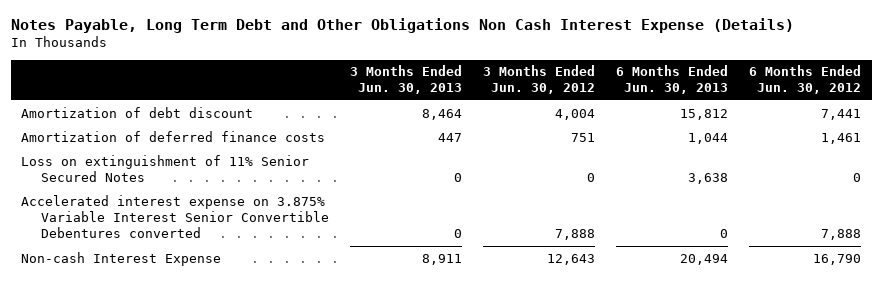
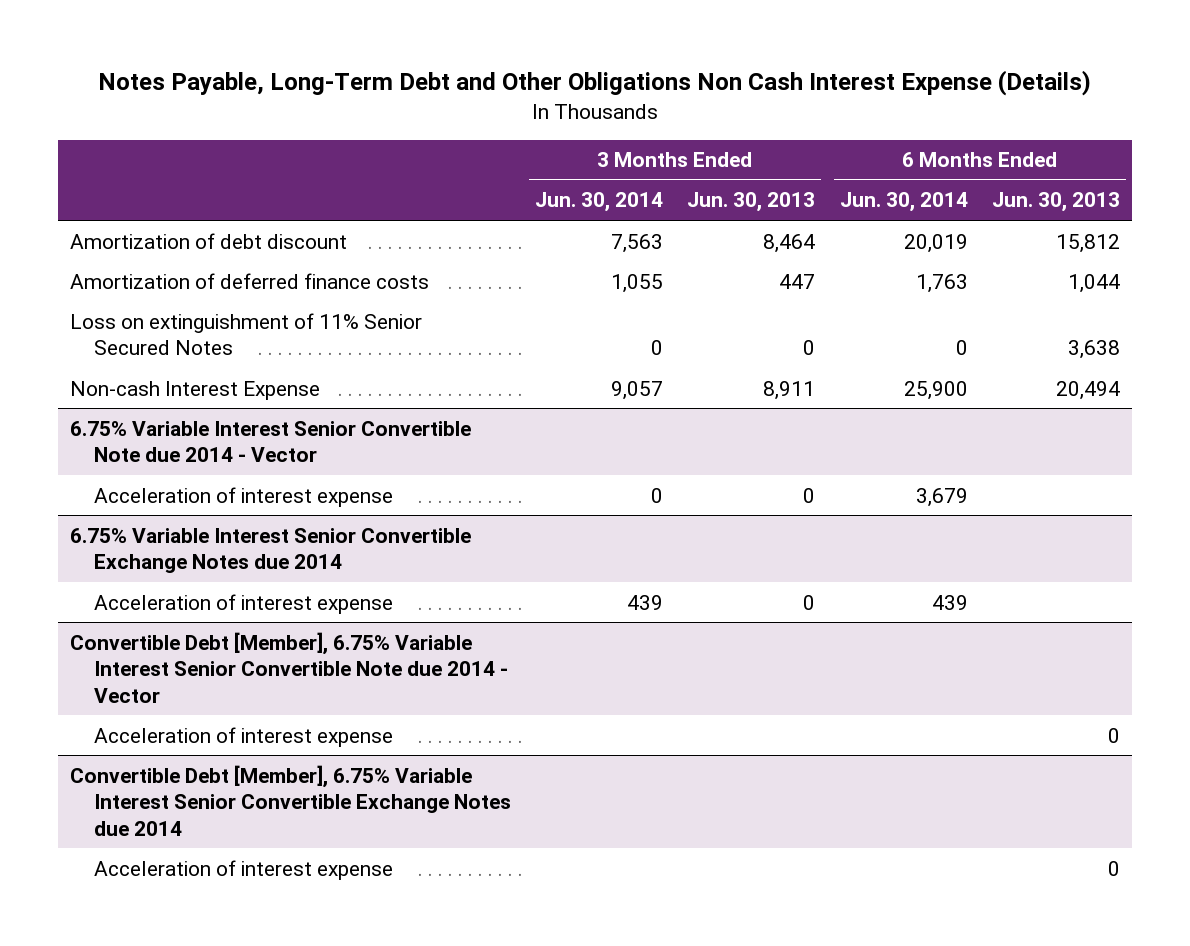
- Notes Payable, Long Term Debt and Other Obligations Non Cash Interest Expense (Details)
+ Notes Payable, Long-Term Debt and Other Obligations Non Cash Interest Expense (Details)
- | 3 Months Ended Jun. 30, 2013 | 3 Months Ended Jun. 30, 2012 | 6 Months Ended Jun. 30, 2013 | 6 Months Ended Jun. 30, 2012
+ | 3 Months Ended Jun. 30, 2014 | 3 Months Ended Jun. 30, 2013 | 6 Months Ended Jun. 30, 2014 | 6 Months Ended Jun. 30, 2013
- Accelerated interest expense on 3.875% Variable Interest Senior Convertible Debentures converted | 0 | 7,888 | 0 | 7,888
+ 6.75% Variable Interest Senior Convertible Note due 2014 - Vector
+ Acceleration of interest expense | 0 | 0 | 3,679 |
+ 6.75% Variable Interest Senior Convertible Exchange Notes due 2014
+ Acceleration of interest expense | 439 | 0 | 439 |
+ Convertible Debt [Member], 6.75% Variable Interest Senior Convertible Note due 2014 - Vector
+ Acceleration of interest expense | | | | 0
+ Convertible Debt [Member], 6.75% Variable Interest Senior Convertible Exchange Notes due 2014
+ Acceleration of interest expense | | | | 0

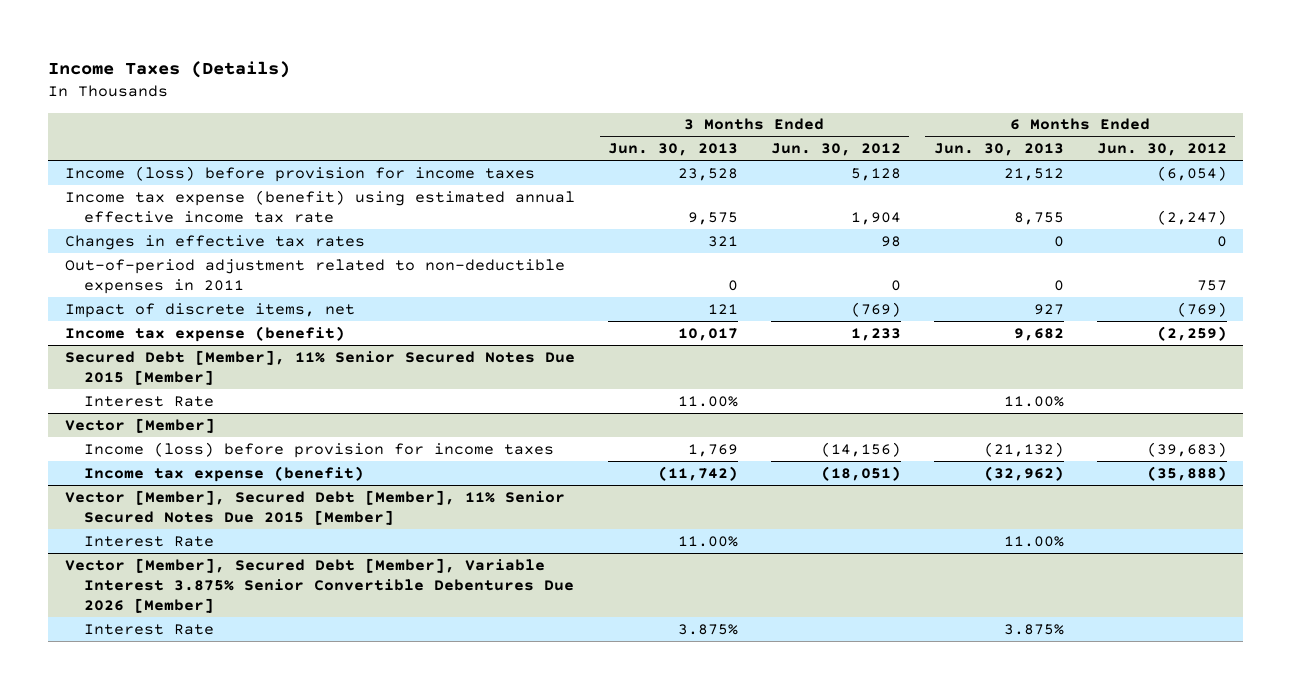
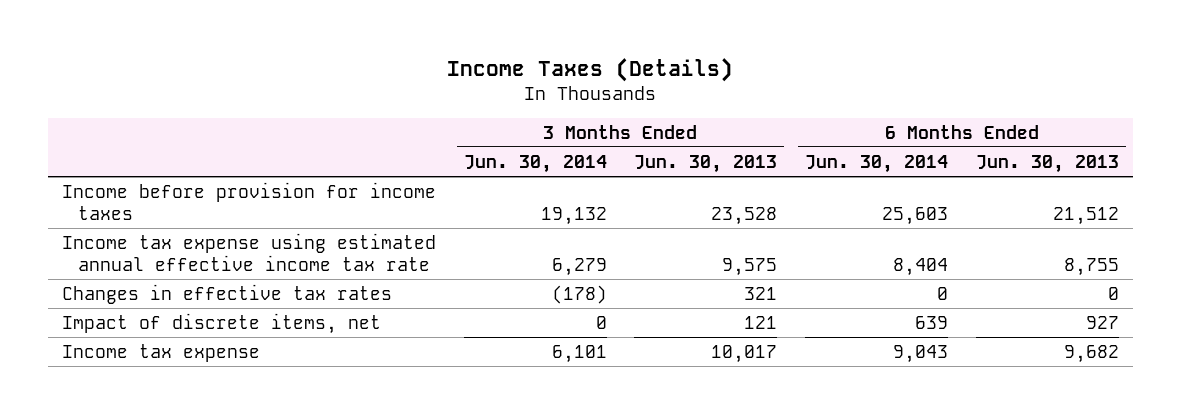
- | 3 Months Ended Jun. 30, 2013 | 3 Months Ended Jun. 30, 2012 | 6 Months Ended Jun. 30, 2013 | 6 Months Ended Jun. 30, 2012
+ | 3 Months Ended Jun. 30, 2014 | 3 Months Ended Jun. 30, 2013 | 6 Months Ended Jun. 30, 2014 | 6 Months Ended Jun. 30, 2013
- Income (loss) before provision for income taxes | 23,528 | 5,128 | 21,512 | (6,054)
- Income tax expense (benefit) using estimated annual effective income tax rate | 9,575 | 1,904 | 8,755 | (2,247)
+ Income before provision for income taxes | 19,132 | 23,528 | 25,603 | 21,512
+ Income tax expense using estimated annual effective income tax rate | 6,279 | 9,575 | 8,404 | 8,755
- Out-of-period adjustment related to non-deductible expenses in 2011 | 0 | 0 | 0 | 757
- Income tax expense (benefit) | 10,017 | 1,233 | 9,682 | (2,259)
- Secured Debt [Member], 11% Senior Secured Notes Due 2015 [Member]
- Interest Rate | 11.00% | | 11.00% |
- Vector [Member]
- Income (loss) before provision for income taxes | 1,769 | (14,156) | (21,132) | (39,683)
- Income tax expense (benefit) | (11,742) | (18,051) | (32,962) | (35,888)
- Vector [Member], Secured Debt [Member], 11% Senior Secured Notes Due 2015 [Member]
- Interest Rate | 11.00% | | 11.00% |
- Vector [Member], Secured Debt [Member], Variable Interest 3.875% Senior Convertible Debentures Due 2026 [Member]
- Interest Rate | 3.875% | | 3.875% |
+ Income tax expense | 6,101 | 10,017 | 9,043 | 9,682

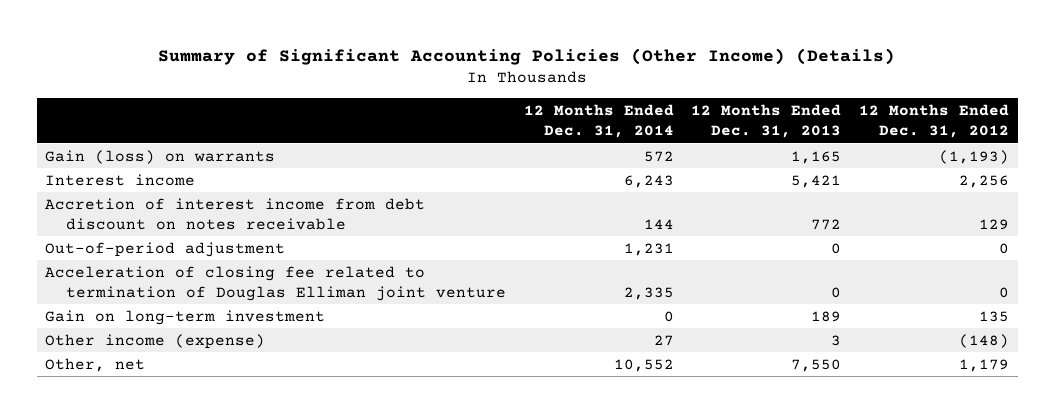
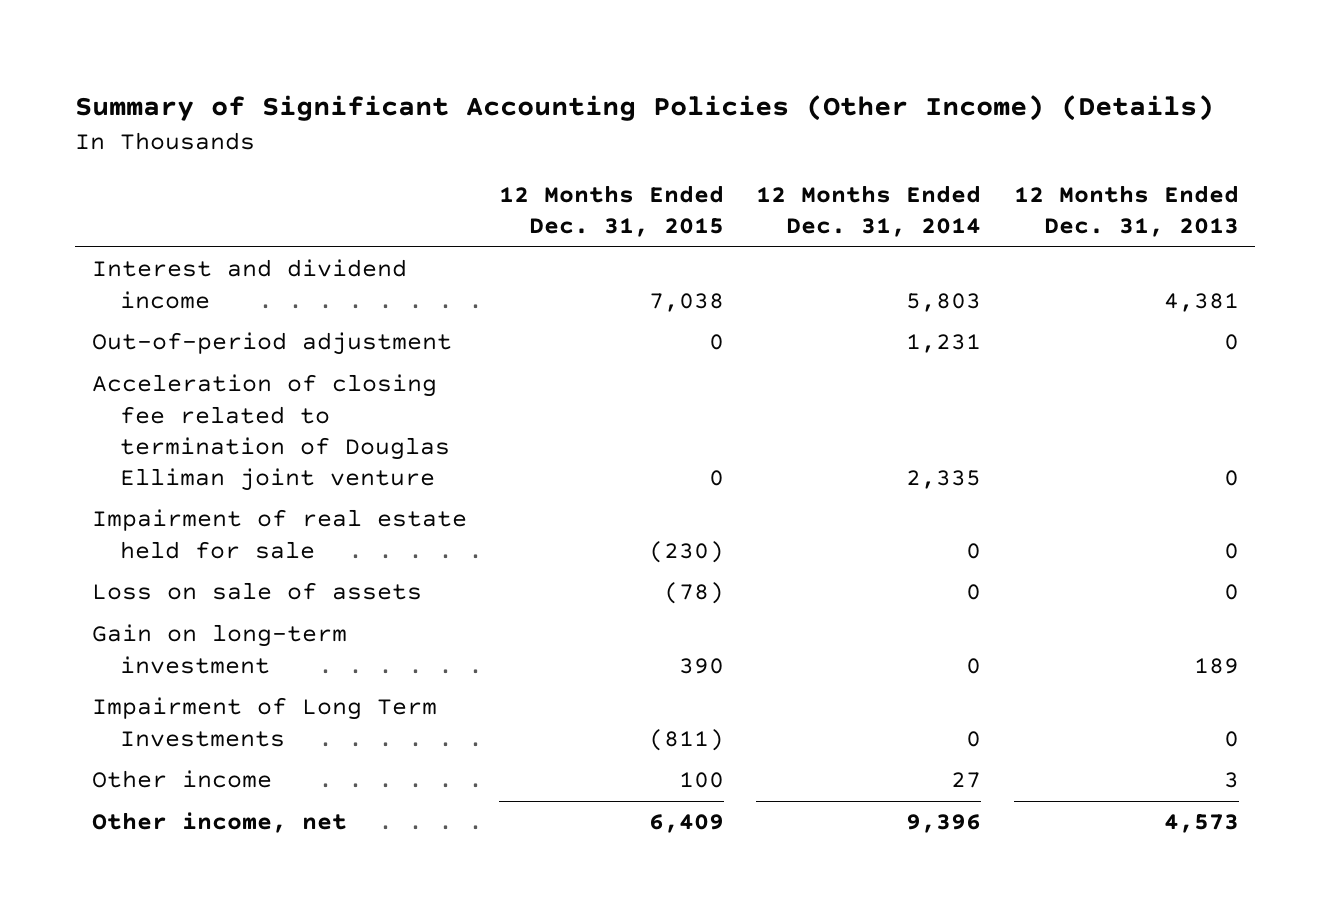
- | 12 Months Ended Dec. 31, 2014 | 12 Months Ended Dec. 31, 2013 | 12 Months Ended Dec. 31, 2012
+ | 12 Months Ended Dec. 31, 2015 | 12 Months Ended Dec. 31, 2014 | 12 Months Ended Dec. 31, 2013
- Gain (loss) on warrants | 572 | 1,165 | (1,193)
- Interest income | 6,243 | 5,421 | 2,256
- Accretion of interest income from debt discount on notes receivable | 144 | 772 | 129
+ Interest and dividend income | 7,038 | 5,803 | 4,381
+ Impairment of real estate held for sale | (230) | 0 | 0
+ Loss on sale of assets | (78) | 0 | 0
- Other income (expense) | 27 | 3 | (148)
- Other, net | 10,552 | 7,550 | 1,179
+ Impairment of Long Term Investments | (811) | 0 | 0
+ Other income | 100 | 27 | 3
+ Other income, net | 6,409 | 9,396 | 4,573

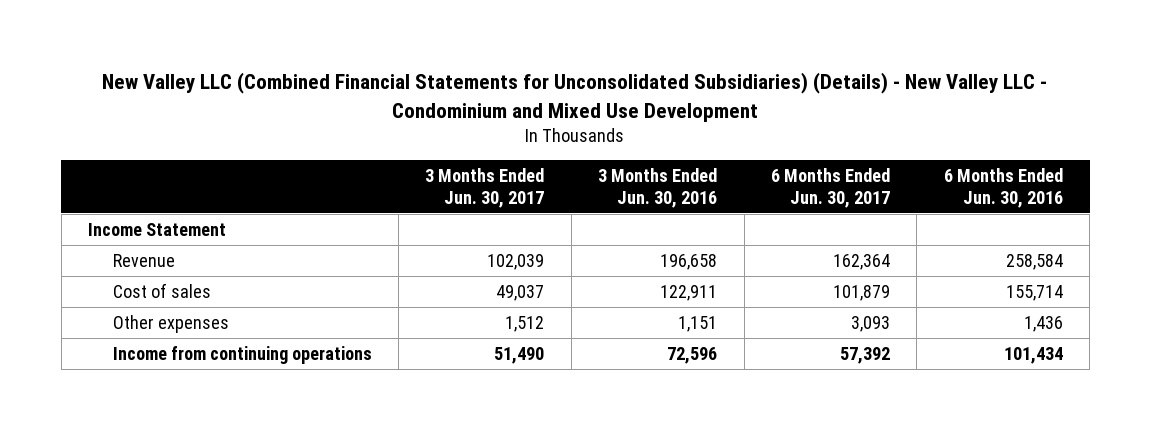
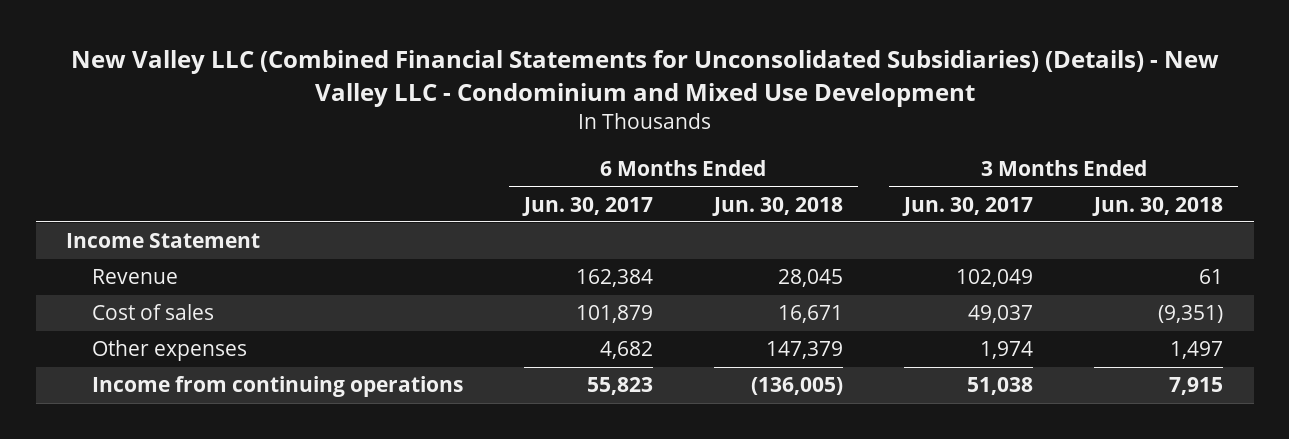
- | 3 Months Ended Jun. 30, 2017 | 3 Months Ended Jun. 30, 2016 | 6 Months Ended Jun. 30, 2017 | 6 Months Ended Jun. 30, 2016
+ | 6 Months Ended Jun. 30, 2017 | 6 Months Ended Jun. 30, 2018 | 3 Months Ended Jun. 30, 2017 | 3 Months Ended Jun. 30, 2018
- Revenue | 102,039 | 196,658 | 162,364 | 258,584
+ Revenue | 162,384 | 28,045 | 102,049 | 61
- Other expenses | 1,512 | 1,151 | 3,093 | 1,436
- Income from continuing operations | 51,490 | 72,596 | 57,392 | 101,434
+ Other expenses | 4,682 | 147,379 | 1,974 | 1,497
+ Income from continuing operations | 55,823 | (136,005) | 51,038 | 7,915

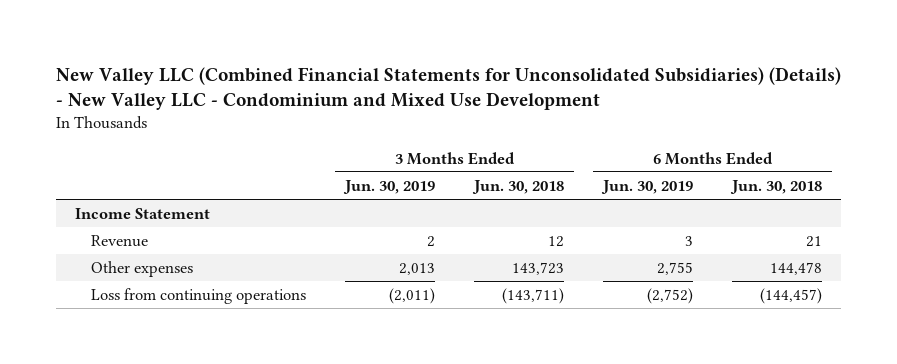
- | 6 Months Ended Jun. 30, 2017 | 6 Months Ended Jun. 30, 2018 | 3 Months Ended Jun. 30, 2017 | 3 Months Ended Jun. 30, 2018
+ | 3 Months Ended Jun. 30, 2019 | 3 Months Ended Jun. 30, 2018 | 6 Months Ended Jun. 30, 2019 | 6 Months Ended Jun. 30, 2018
- Revenue | 162,384 | 28,045 | 102,049 | 61
- Cost of sales | 101,879 | 16,671 | 49,037 | (9,351)
- Other expenses | 4,682 | 147,379 | 1,974 | 1,497
- Income from continuing operations | 55,823 | (136,005) | 51,038 | 7,915
+ Revenue | 2 | 12 | 3 | 21
+ Other expenses | 2,013 | 143,723 | 2,755 | 144,478
+ Loss from continuing operations | (2,011) | (143,711) | (2,752) | (144,457)

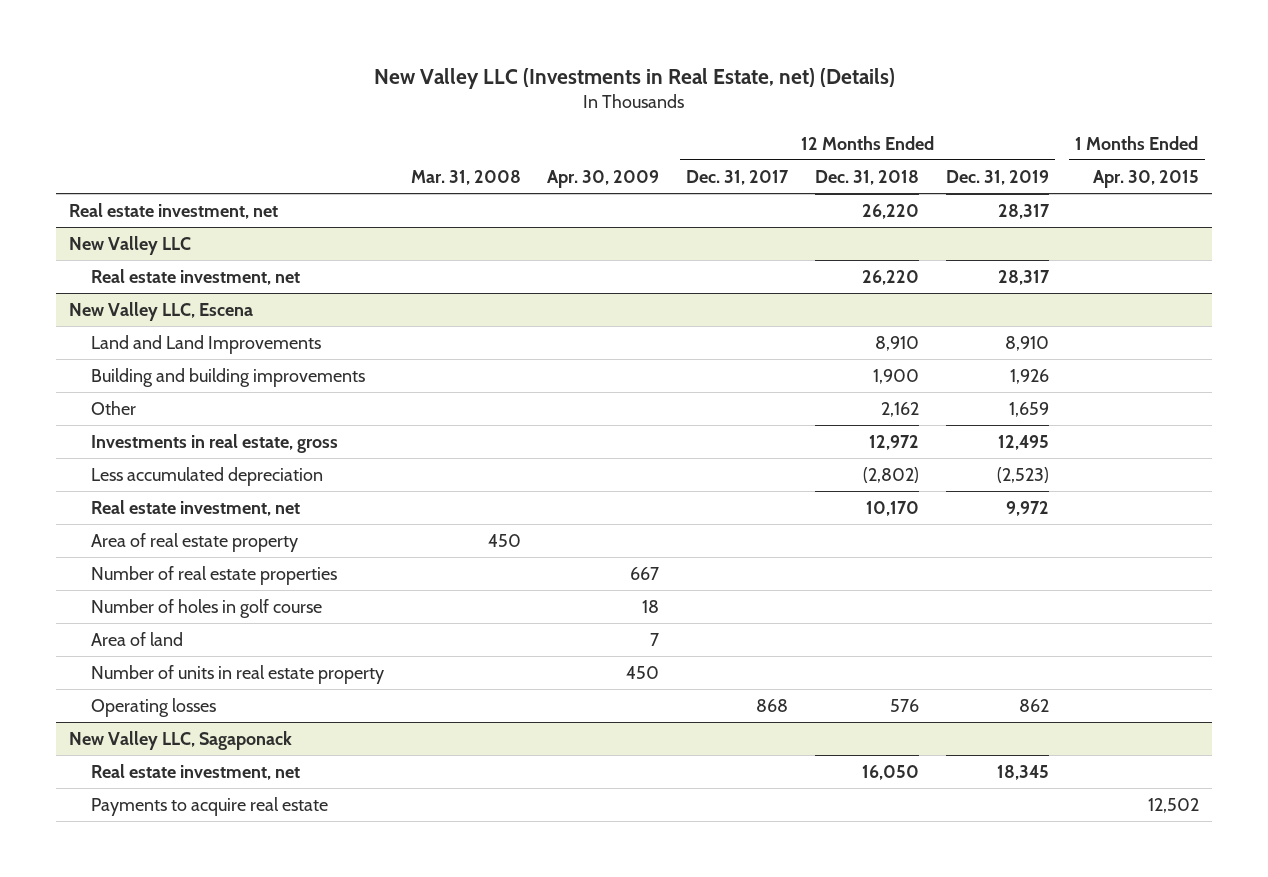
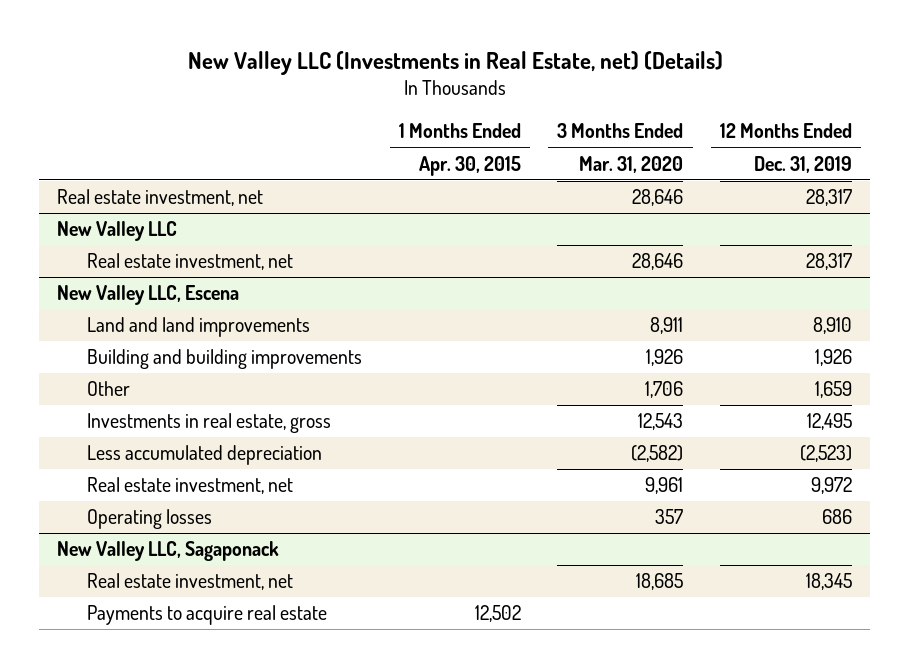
- | Mar. 31, 2008 | Apr. 30, 2009 | 12 Months Ended Dec. 31, 2017 | 12 Months Ended Dec. 31, 2018 | 12 Months Ended Dec. 31, 2019 | 1 Months Ended Apr. 30, 2015
+ | 1 Months Ended Apr. 30, 2015 | 3 Months Ended Mar. 31, 2020 | 12 Months Ended Dec. 31, 2019
@ New Valley LLC, Escena
- Land and Land Improvements | | | | 8,910 | 8,910 |
+ Land and land improvements | | 8,911 | 8,910
- Area of real estate property | 450 | | | | |
- Number of real estate properties | | 667 | | | |
- Number of holes in golf course | | 18 | | | |
- Area of land | | 7 | | | |
- Number of units in real estate property | | 450 | | | |
- Operating losses | | | 868 | 576 | 862 |
+ Operating losses | | 357 | 686

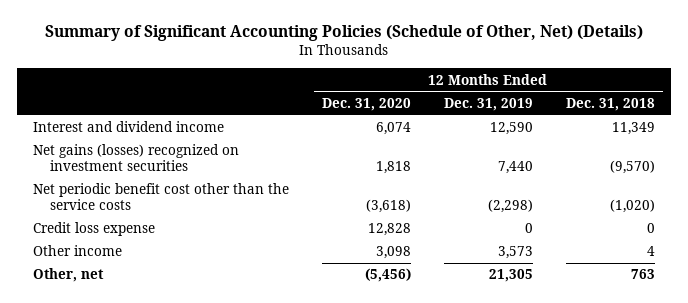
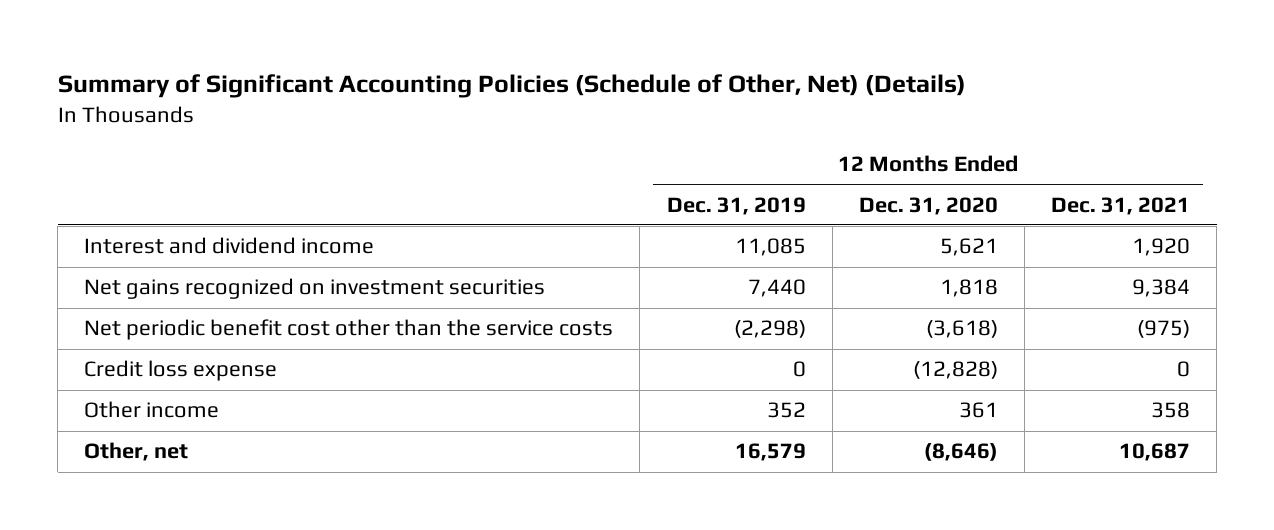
- | 12 Months Ended Dec. 31, 2020 | 12 Months Ended Dec. 31, 2019 | 12 Months Ended Dec. 31, 2018
+ | 12 Months Ended Dec. 31, 2019 | 12 Months Ended Dec. 31, 2020 | 12 Months Ended Dec. 31, 2021
- Interest and dividend income | 6,074 | 12,590 | 11,349
- Net gains (losses) recognized on investment securities | 1,818 | 7,440 | (9,570)
+ Interest and dividend income | 11,085 | 5,621 | 1,920
+ Net gains recognized on investment securities | 7,440 | 1,818 | 9,384
- Credit loss expense | 12,828 | 0 | 0
- Other income | 3,098 | 3,573 | 4
- Other, net | (5,456) | 21,305 | 763
+ Credit loss expense | 0 | (12,828) | 0
+ Other income | 352 | 361 | 358
+ Other, net | 16,579 | (8,646) | 10,687

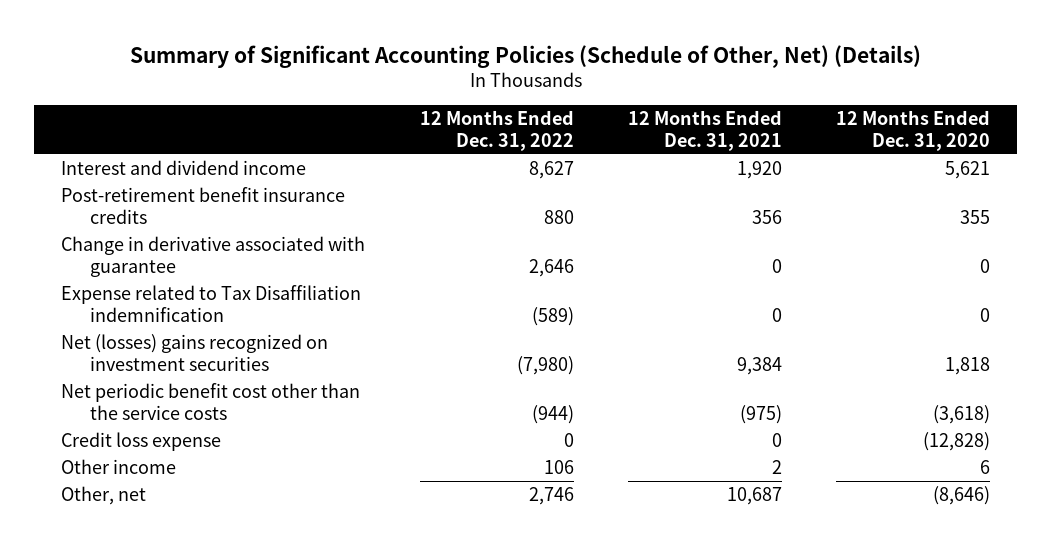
- | 12 Months Ended Dec. 31, 2019 | 12 Months Ended Dec. 31, 2020 | 12 Months Ended Dec. 31, 2021
+ | 12 Months Ended Dec. 31, 2022 | 12 Months Ended Dec. 31, 2021 | 12 Months Ended Dec. 31, 2020
- Net gains recognized on investment securities | 7,440 | 1,818 | 9,384
+ Post-retirement benefit insurance credits | 880 | 356 | 355
+ Change in derivative associated with guarantee | 2,646 | 0 | 0
+ Expense related to Tax Disaffiliation indemnification | (589) | 0 | 0
+ Net (losses) gains recognized on investment securities | (7,980) | 9,384 | 1,818
- Other income | 352 | 361 | 358
+ Other income | 106 | 2 | 6

